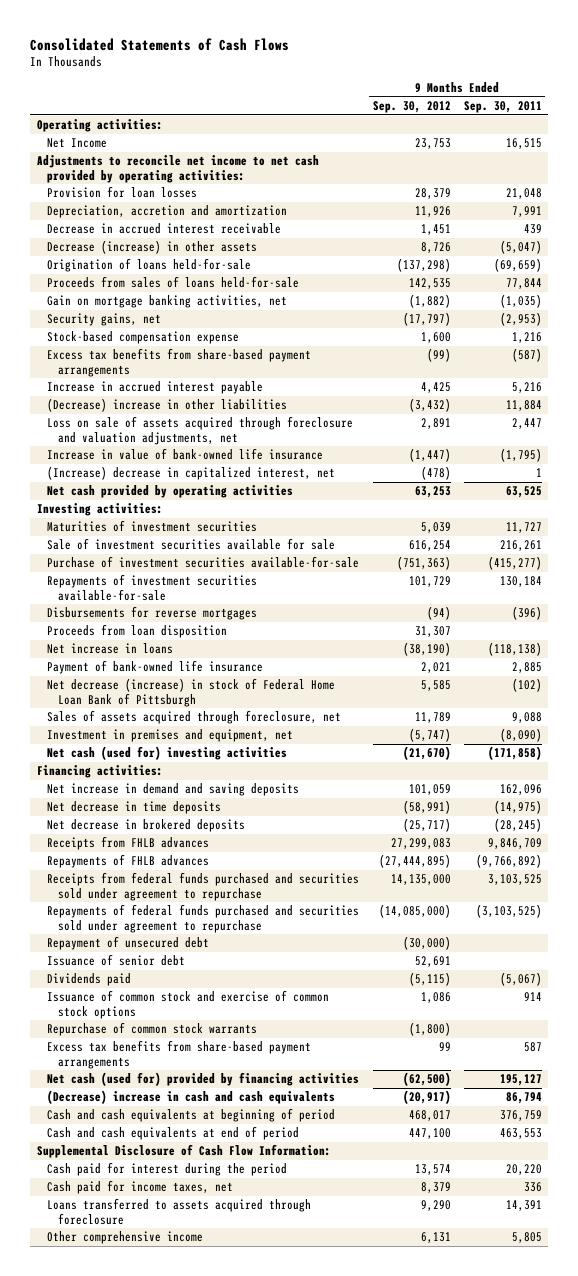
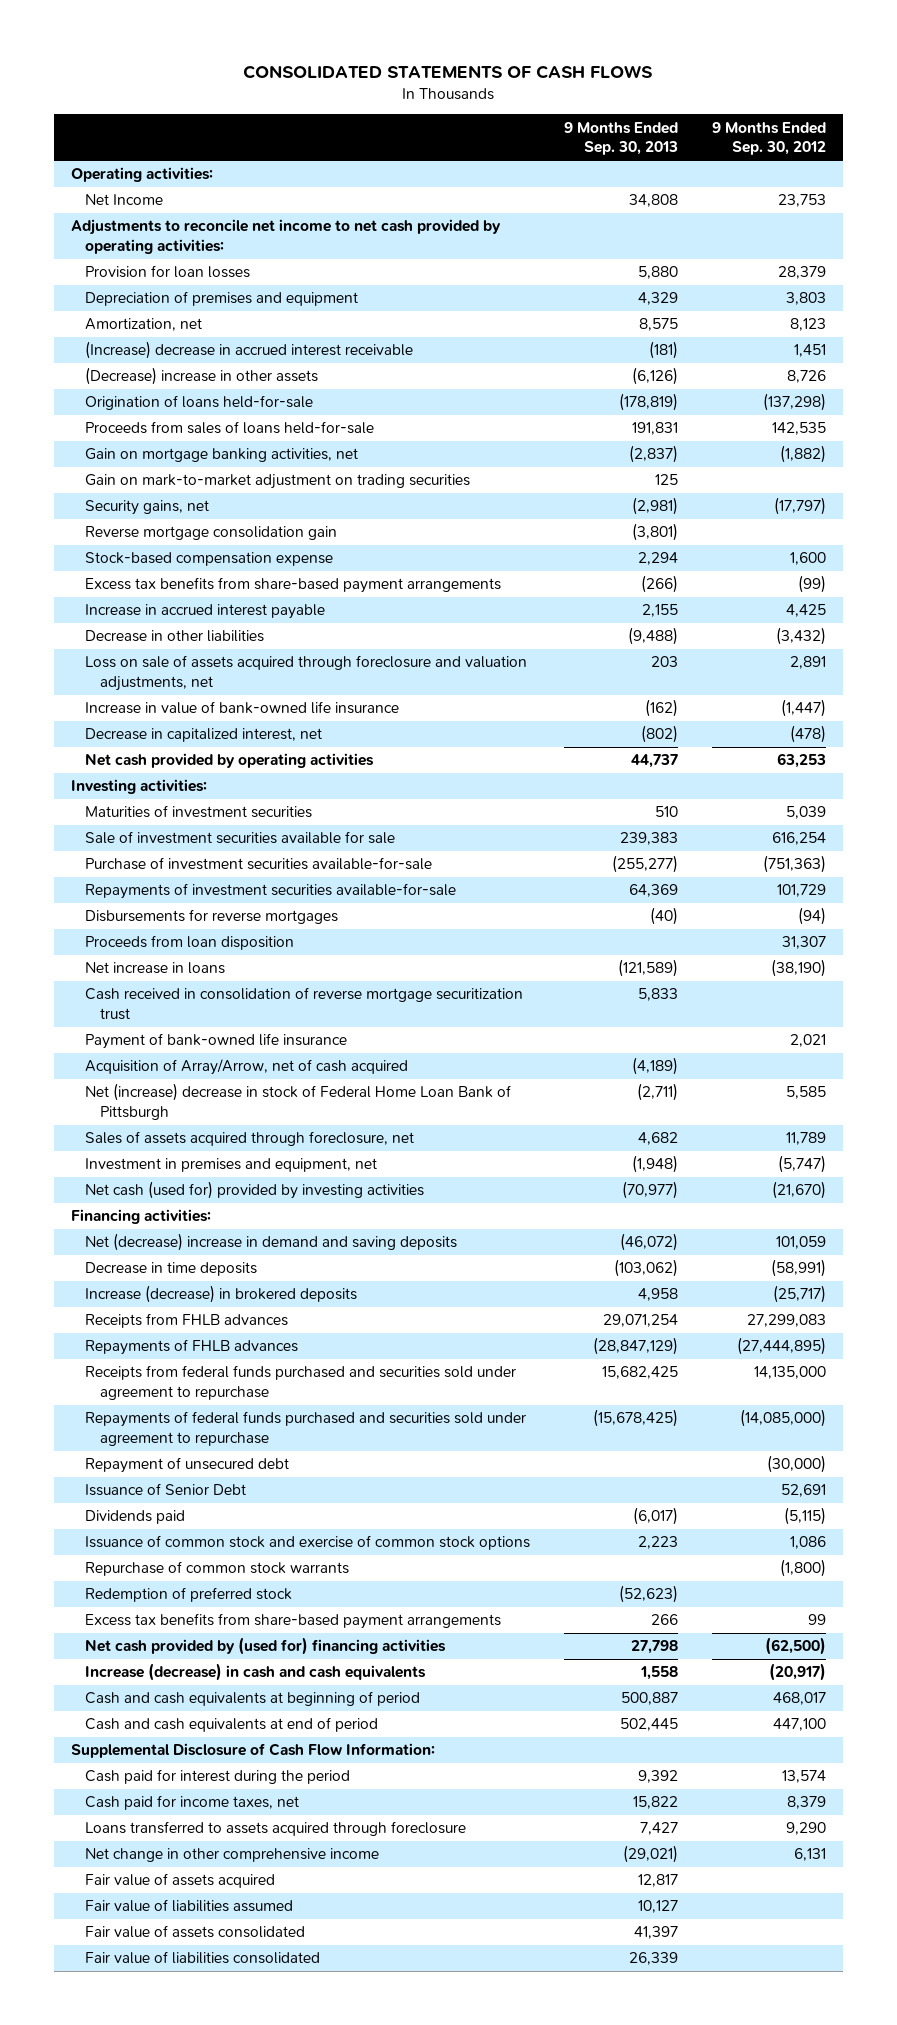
- Consolidated Statements of Cash Flows
+ CONSOLIDATED STATEMENTS OF CASH FLOWS
- | 9 Months Ended Sep. 30, 2012 | 9 Months Ended Sep. 30, 2011
+ | 9 Months Ended Sep. 30, 2013 | 9 Months Ended Sep. 30, 2012
- Depreciation, accretion and amortization | 11,926 | 7,991
- Decrease in accrued interest receivable | 1,451 | 439
- Decrease (increase) in other assets | 8,726 | (5,047)
+ Depreciation of premises and equipment | 4,329 | 3,803
+ Amortization, net | 8,575 | 8,123
+ (Increase) decrease in accrued interest receivable | (181) | 1,451
+ (Decrease) increase in other assets | (6,126) | 8,726
+ Gain on mark-to-market adjustment on trading securities | 125 |
+ Reverse mortgage consolidation gain | (3,801) |
- (Decrease) increase in other liabilities | (3,432) | 11,884
+ Decrease in other liabilities | (9,488) | (3,432)
- (Increase) decrease in capitalized interest, net | (478) | 1
+ Decrease in capitalized interest, net | (802) | (478)
+ Cash received in consolidation of reverse mortgage securitization trust | 5,833 |
- Net decrease (increase) in stock of Federal Home Loan Bank of Pittsburgh | 5,585 | (102)
+ Acquisition of Array/Arrow, net of cash acquired | (4,189) |
+ Net (increase) decrease in stock of Federal Home Loan Bank of Pittsburgh | (2,711) | 5,585
- Net cash (used for) investing activities | (21,670) | (171,858)
+ Net cash (used for) provided by investing activities | (70,977) | (21,670)
- Net increase in demand and saving deposits | 101,059 | 162,096
- Net decrease in time deposits | (58,991) | (14,975)
- Net decrease in brokered deposits | (25,717) | (28,245)
+ Net (decrease) increase in demand and saving deposits | (46,072) | 101,059
+ Decrease in time deposits | (103,062) | (58,991)
+ Increase (decrease) in brokered deposits | 4,958 | (25,717)
- Issuance of senior debt | 52,691 |
+ Issuance of Senior Debt | | 52,691
+ Redemption of preferred stock | (52,623) |
- Net cash (used for) provided by financing activities | (62,500) | 195,127
- (Decrease) increase in cash and cash equivalents | (20,917) | 86,794
+ Net cash provided by (used for) financing activities | 27,798 | (62,500)
+ Increase (decrease) in cash and cash equivalents | 1,558 | (20,917)
- Other comprehensive income | 6,131 | 5,805
+ Net change in other comprehensive income | (29,021) | 6,131
+ Fair value of assets acquired | 12,817 |
+ Fair value of liabilities assumed | 10,127 |
+ Fair value of assets consolidated | 41,397 |
+ Fair value of liabilities consolidated | 26,339 |

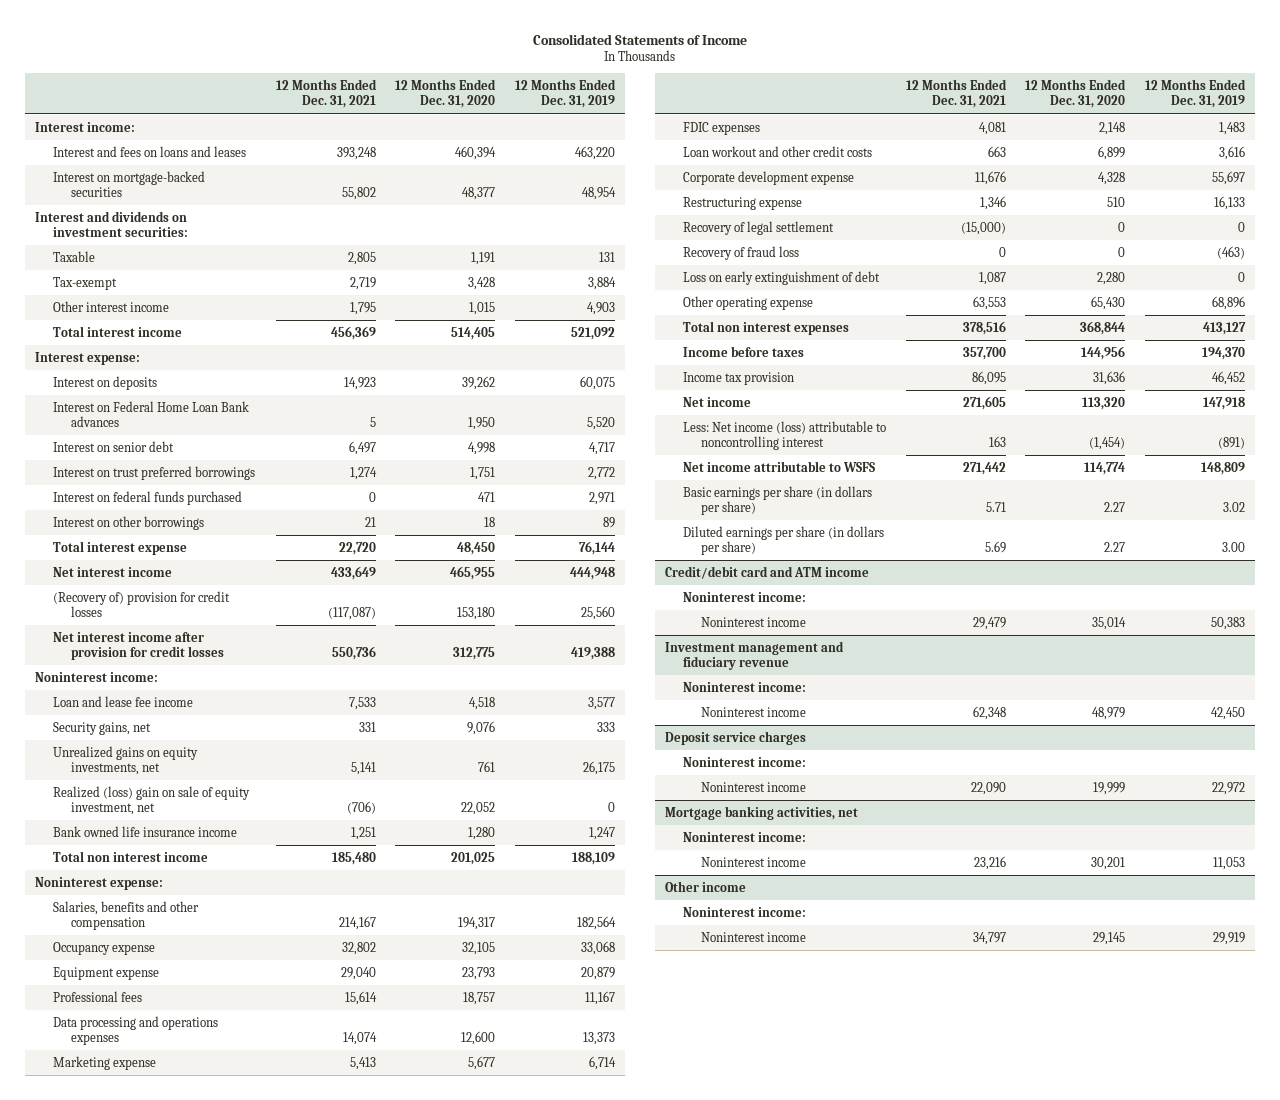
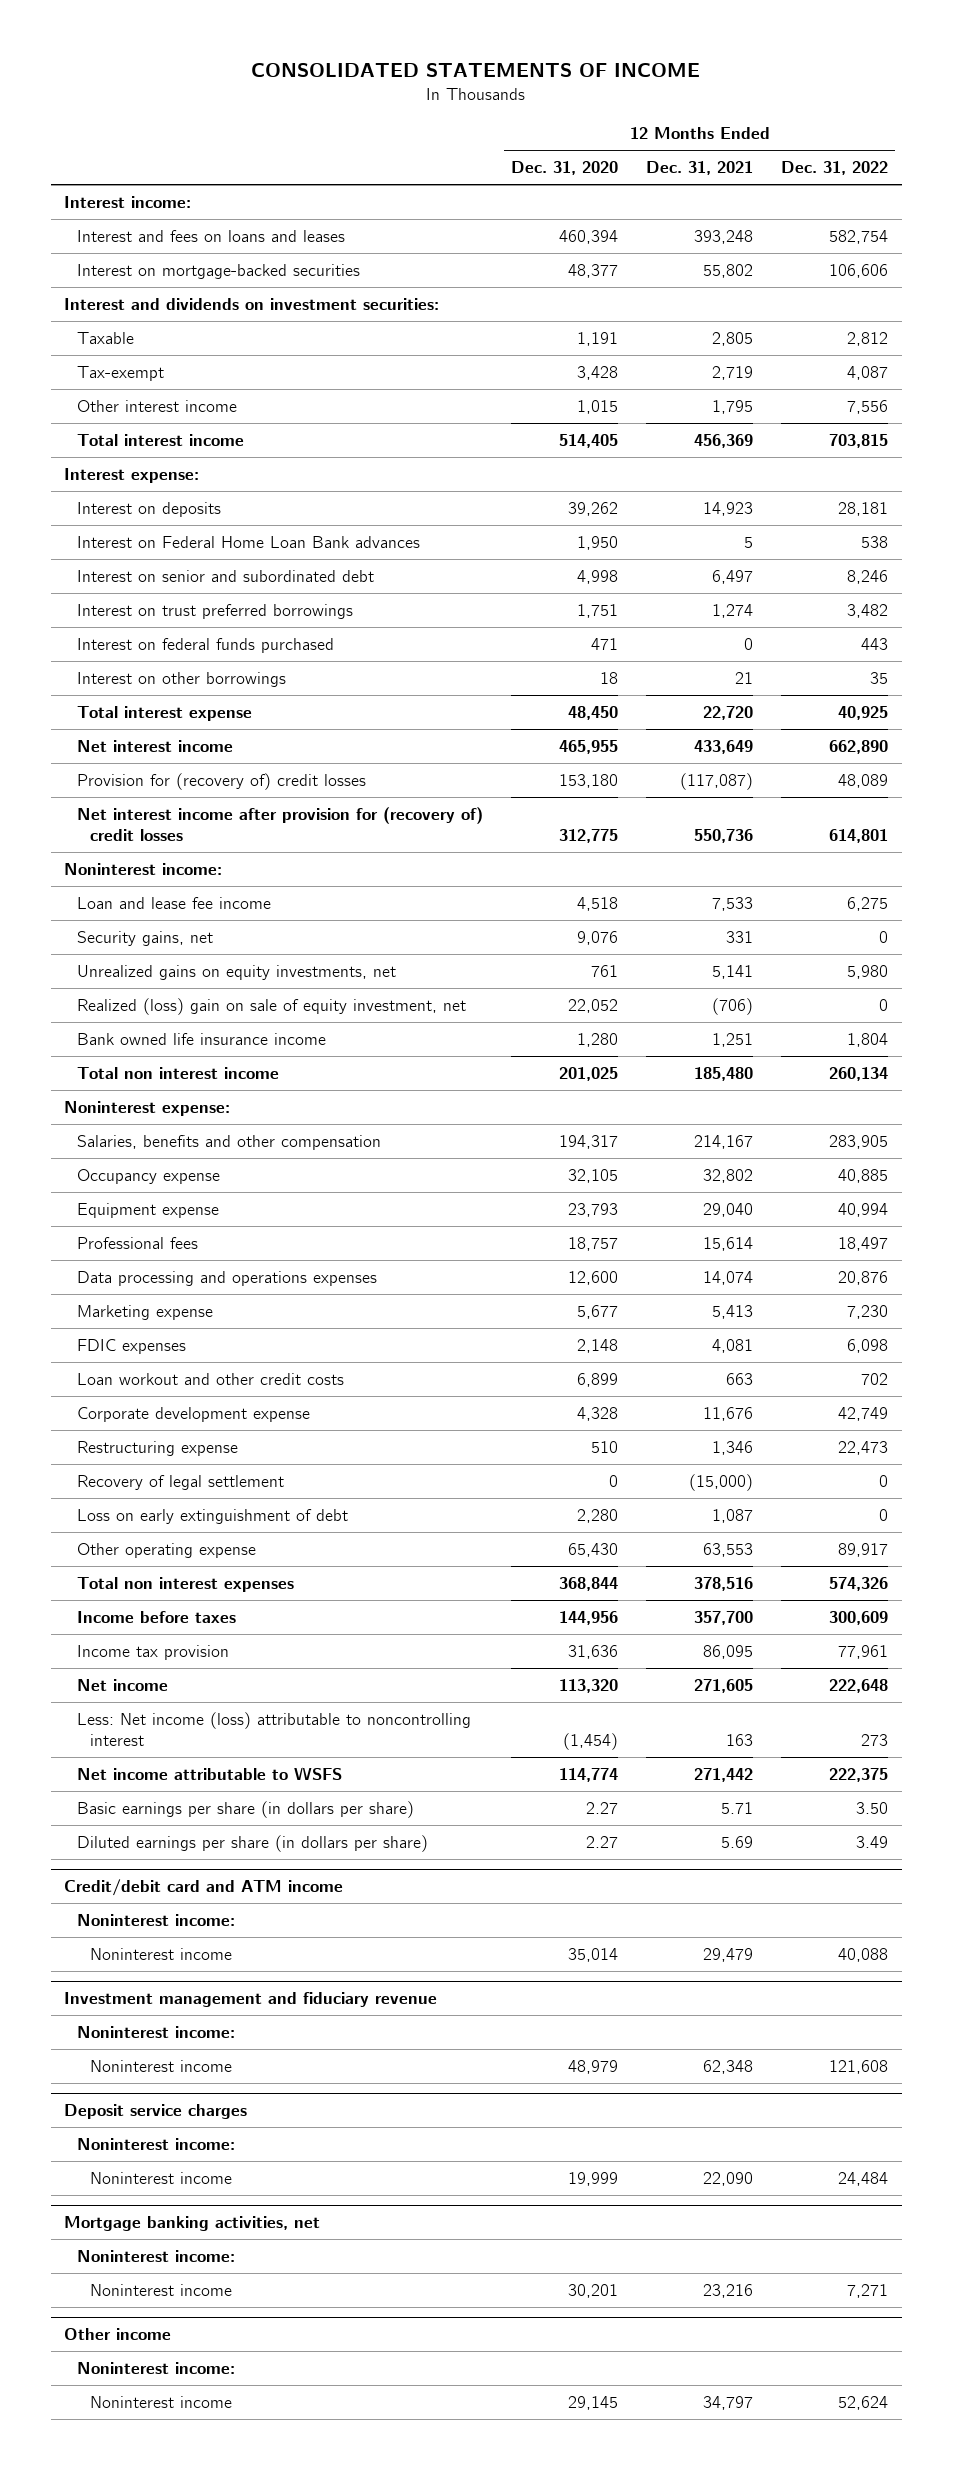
- Consolidated Statements of Income
+ CONSOLIDATED STATEMENTS OF INCOME
- | 12 Months Ended Dec. 31, 2021 | 12 Months Ended Dec. 31, 2020 | 12 Months Ended Dec. 31, 2019
+ | 12 Months Ended Dec. 31, 2020 | 12 Months Ended Dec. 31, 2021 | 12 Months Ended Dec. 31, 2022
- Interest on senior debt | 6,497 | 4,998 | 4,717
+ Interest on senior and subordinated debt | 4,998 | 6,497 | 8,246
- (Recovery of) provision for credit losses | (117,087) | 153,180 | 25,560
- Net interest income after provision for credit losses | 550,736 | 312,775 | 419,388
+ Provision for (recovery of) credit losses | 153,180 | (117,087) | 48,089
+ Net interest income after provision for (recovery of) credit losses | 312,775 | 550,736 | 614,801
- Recovery of fraud loss | 0 | 0 | (463)

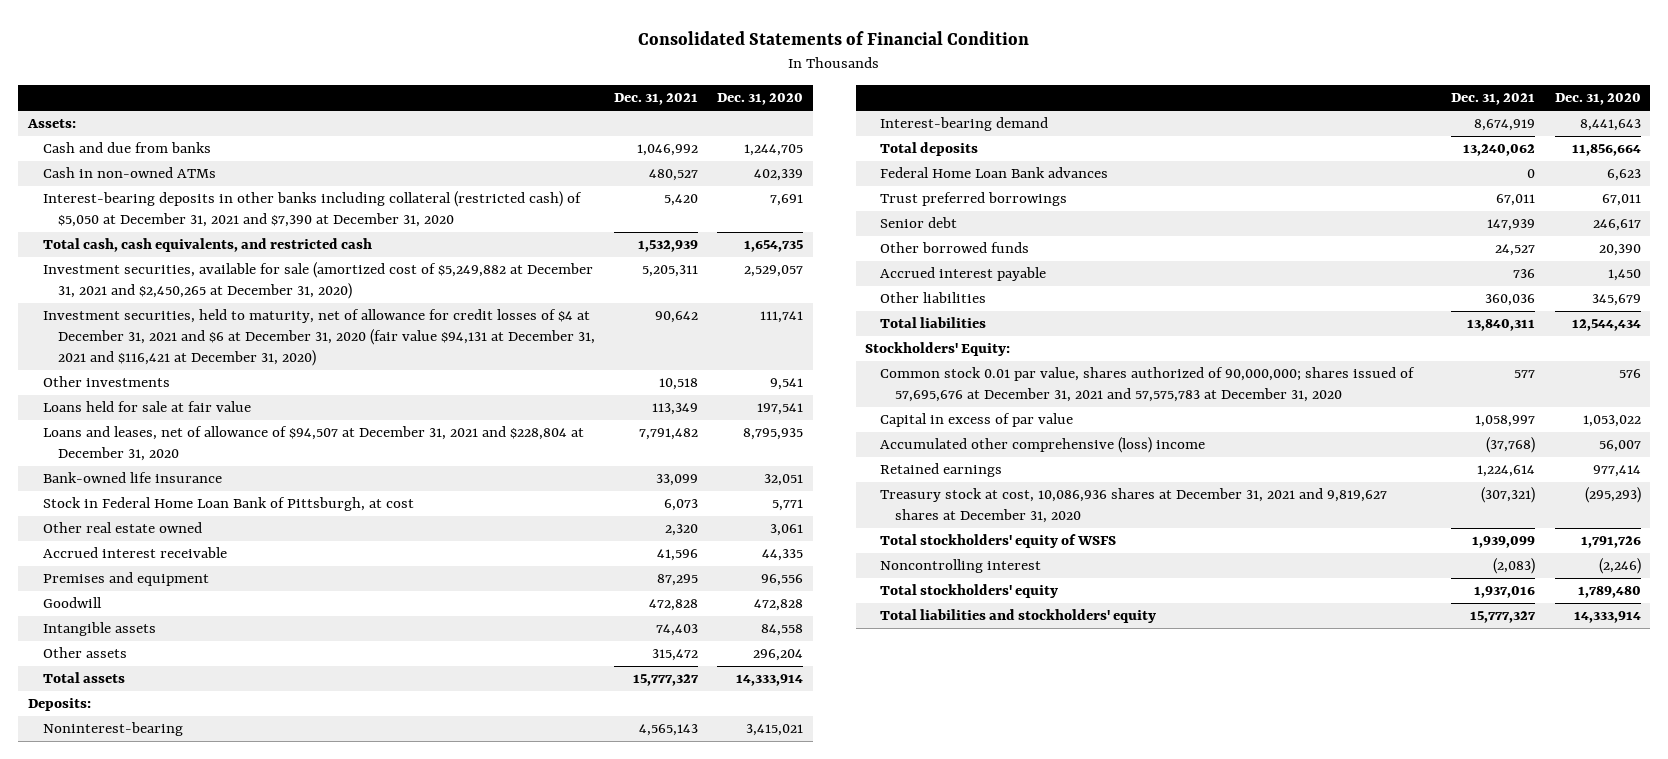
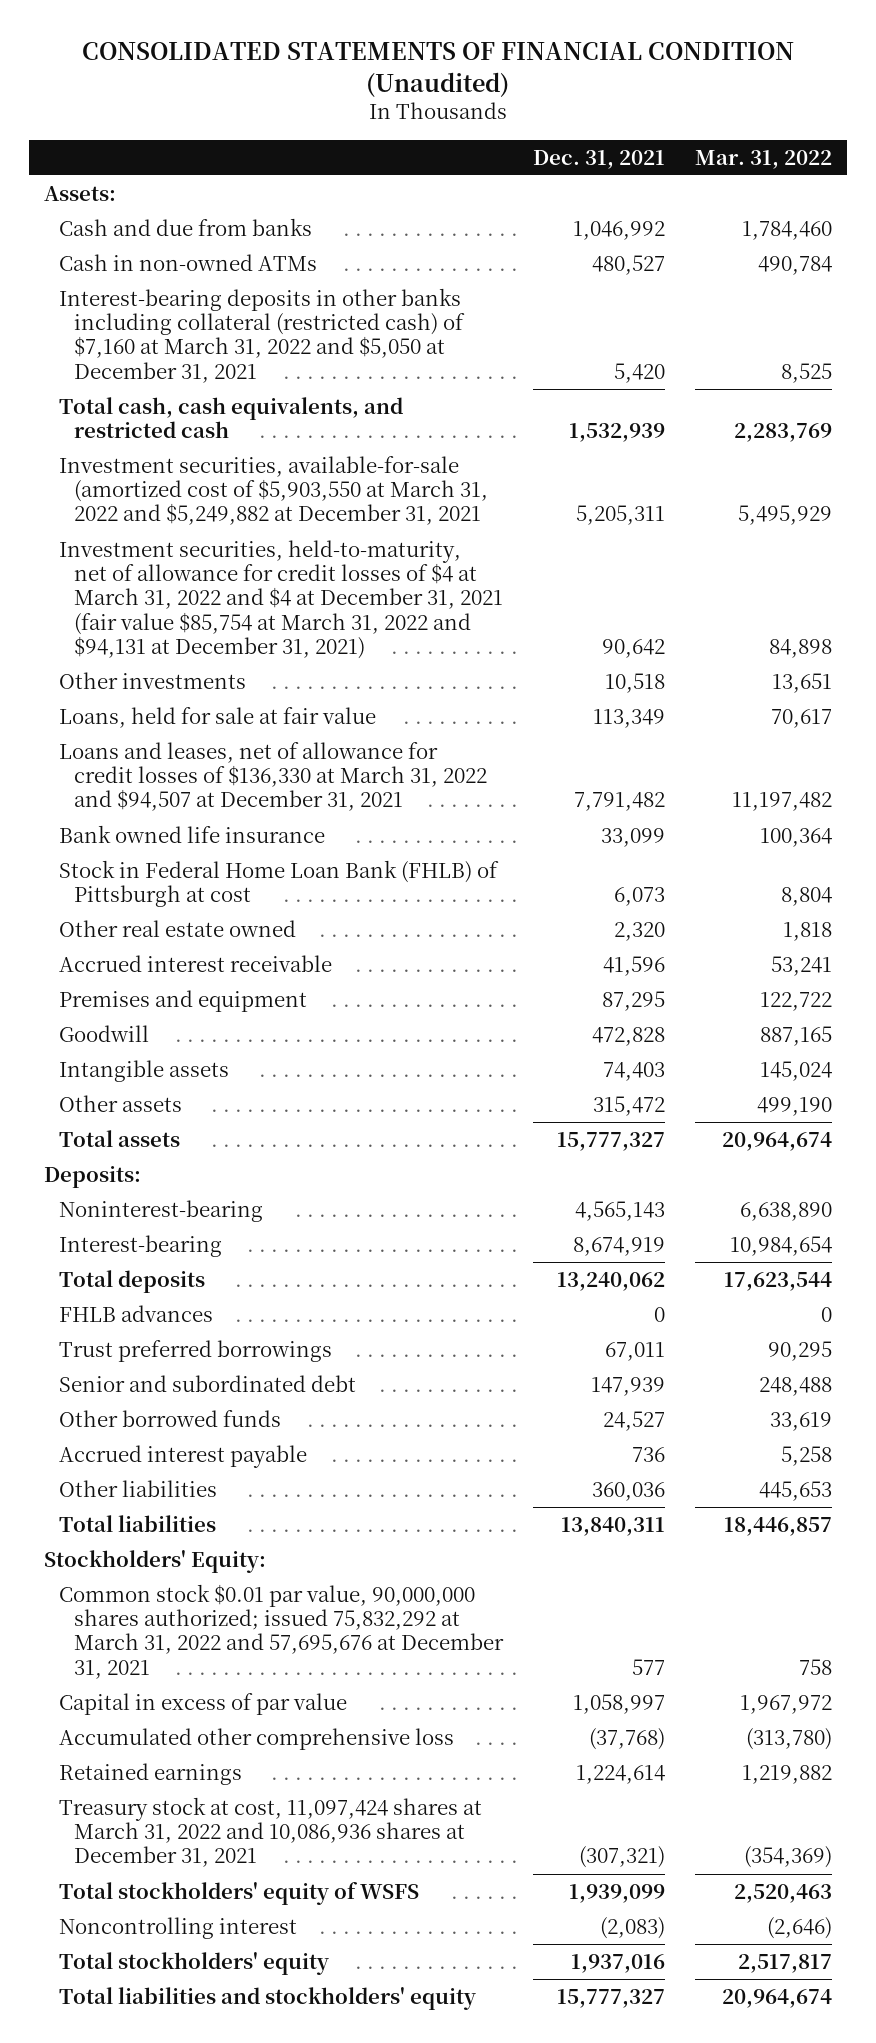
- Consolidated Statements of Financial Condition
+ CONSOLIDATED STATEMENTS OF FINANCIAL CONDITION (Unaudited)
- | Dec. 31, 2021 | Dec. 31, 2020
+ | Dec. 31, 2021 | Mar. 31, 2022
- Interest-bearing deposits in other banks including collateral (restricted cash) of $5,050 at December 31, 2021 and $7,390 at December 31, 2020 | 5,420 | 7,691
+ Interest-bearing deposits in other banks including collateral (restricted cash) of $7,160 at March 31, 2022 and $5,050 at December 31, 2021 | 5,420 | 8,525
- Investment securities, available for sale (amortized cost of $5,249,882 at December 31, 2021 and $2,450,265 at December 31, 2020) | 5,205,311 | 2,529,057
- Investment securities, held to maturity, net of allowance for credit losses of $4 at December 31, 2021 and $6 at December 31, 2020 (fair value $94,131 at December 31, 2021 and $116,421 at December 31, 2020) | 90,642 | 111,741
+ Investment securities, available-for-sale (amortized cost of $5,903,550 at March 31, 2022 and $5,249,882 at December 31, 2021 | 5,205,311 | 5,495,929
+ Investment securities, held-to-maturity, net of allowance for credit losses of $4 at March 31, 2022 and $4 at December 31, 2021 (fair value $85,754 at March 31, 2022 and $94,131 at December 31, 2021) | 90,642 | 84,898
- Loans held for sale at fair value | 113,349 | 197,541
- Loans and leases, net of allowance of $94,507 at December 31, 2021 and $228,804 at December 31, 2020 | 7,791,482 | 8,795,935
- Bank-owned life insurance | 33,099 | 32,051
- Stock in Federal Home Loan Bank of Pittsburgh, at cost | 6,073 | 5,771
+ Loans, held for sale at fair value | 113,349 | 70,617
+ Loans and leases, net of allowance for credit losses of $136,330 at March 31, 2022 and $94,507 at December 31, 2021 | 7,791,482 | 11,197,482
+ Bank owned life insurance | 33,099 | 100,364
+ Stock in Federal Home Loan Bank (FHLB) of Pittsburgh at cost | 6,073 | 8,804
- Interest-bearing demand | 8,674,919 | 8,441,643
+ Interest-bearing | 8,674,919 | 10,984,654
- Federal Home Loan Bank advances | 0 | 6,623
+ FHLB advances | 0 | 0
- Senior debt | 147,939 | 246,617
+ Senior and subordinated debt | 147,939 | 248,488
- Common stock 0.01 par value, shares authorized of 90,000,000; shares issued of 57,695,676 at December 31, 2021 and 57,575,783 at December 31, 2020 | 577 | 576
+ Common stock $0.01 par value, 90,000,000 shares authorized; issued 75,832,292 at March 31, 2022 and 57,695,676 at December 31, 2021 | 577 | 758
- Accumulated other comprehensive (loss) income | (37,768) | 56,007
+ Accumulated other comprehensive loss | (37,768) | (313,780)
- Treasury stock at cost, 10,086,936 shares at December 31, 2021 and 9,819,627 shares at December 31, 2020 | (307,321) | (295,293)
+ Treasury stock at cost, 11,097,424 shares at March 31, 2022 and 10,086,936 shares at December 31, 2021 | (307,321) | (354,369)

